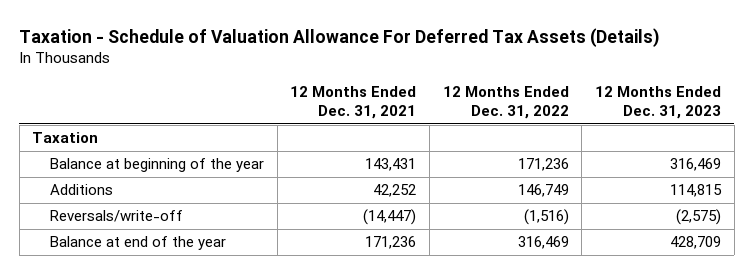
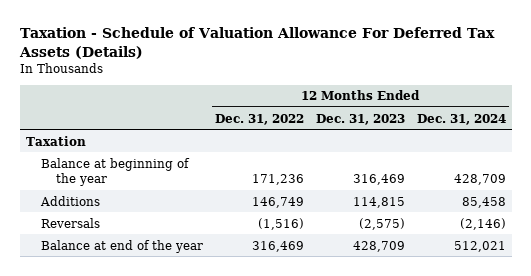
- | 12 Months Ended Dec. 31, 2021 | 12 Months Ended Dec. 31, 2022 | 12 Months Ended Dec. 31, 2023
+ | 12 Months Ended Dec. 31, 2022 | 12 Months Ended Dec. 31, 2023 | 12 Months Ended Dec. 31, 2024
- Reversals/write-off | (14,447) | (1,516) | (2,575)
+ Reversals | (1,516) | (2,575) | (2,146)

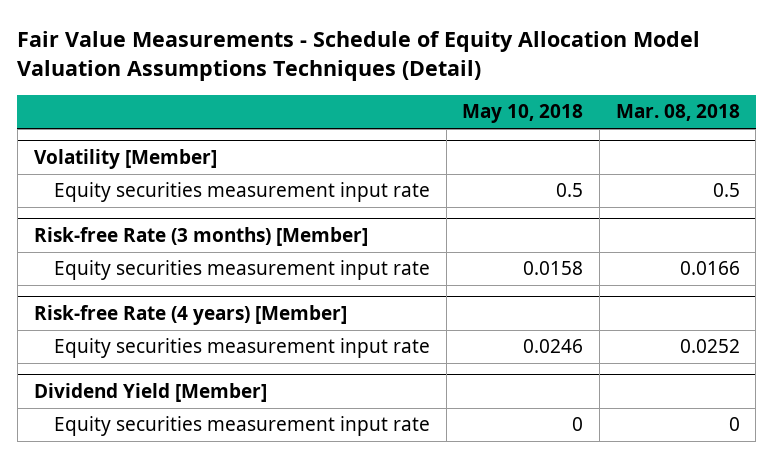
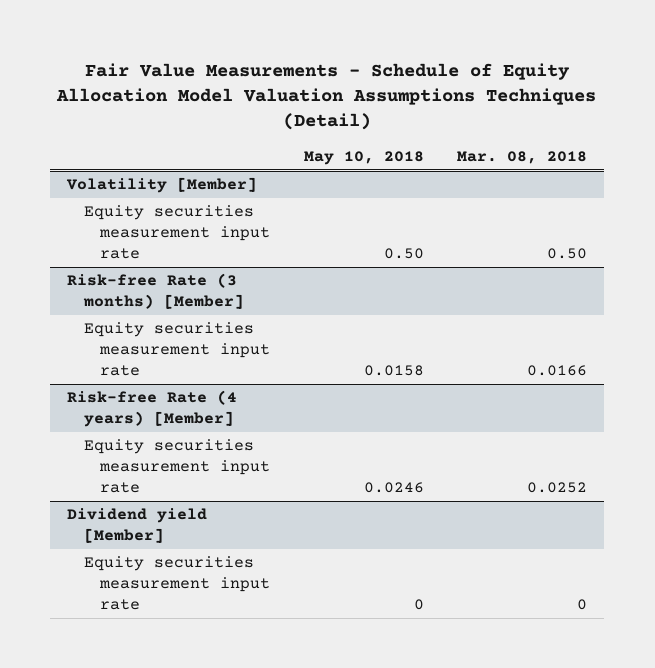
@ Volatility [Member]
- Equity securities measurement input rate | 0.5 | 0.5
+ Equity securities measurement input rate | 0.50 | 0.50
- Dividend Yield [Member]
+ Dividend yield [Member]

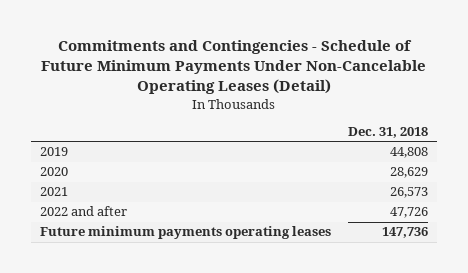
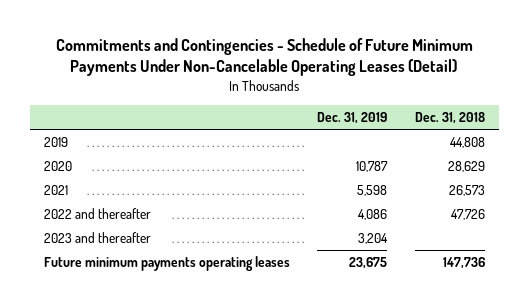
- | Dec. 31, 2018
+ | Dec. 31, 2019 | Dec. 31, 2018
- 2022 and after | 47,726
+ 2022 and thereafter | 4,086 | 47,726
+ 2023 and thereafter | 3,204 |

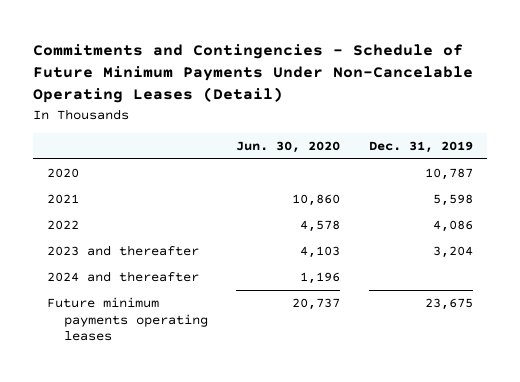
- | Dec. 31, 2019 | Dec. 31, 2018
+ | Jun. 30, 2020 | Dec. 31, 2019
- 2019 | | 44,808
- 2022 and thereafter | 4,086 | 47,726
+ 2022 | 4,578 | 4,086
+ 2024 and thereafter | 1,196 |

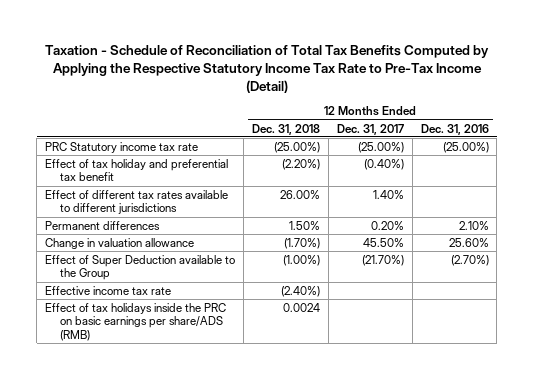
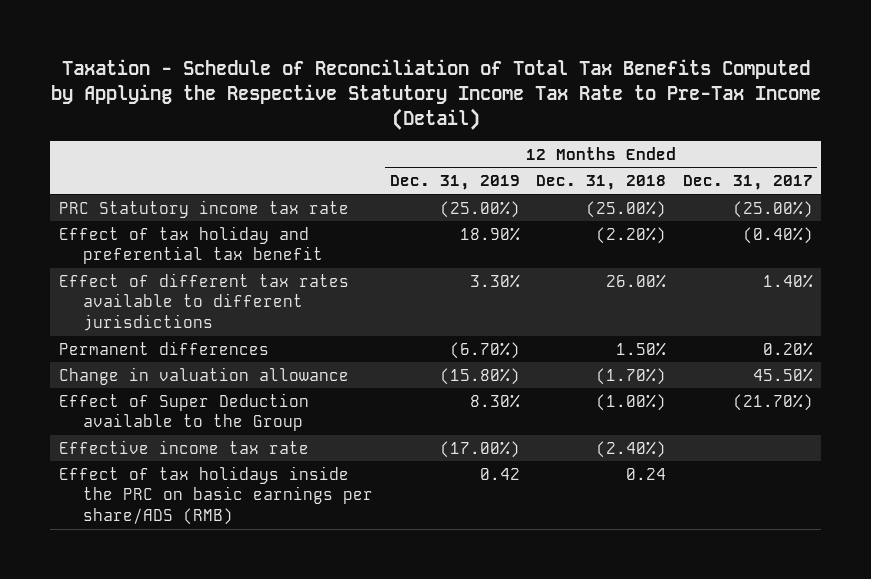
- | 12 Months Ended Dec. 31, 2018 | 12 Months Ended Dec. 31, 2017 | 12 Months Ended Dec. 31, 2016
+ | 12 Months Ended Dec. 31, 2019 | 12 Months Ended Dec. 31, 2018 | 12 Months Ended Dec. 31, 2017
- Effect of tax holidays inside the PRC on basic earnings per share/ADS (RMB) | 0.0024 | |
+ Effect of tax holidays inside the PRC on basic earnings per share/ADS (RMB) | 0.42 | 0.24 |

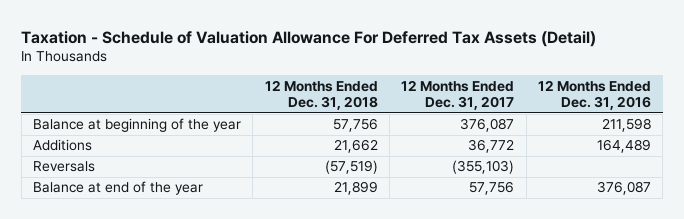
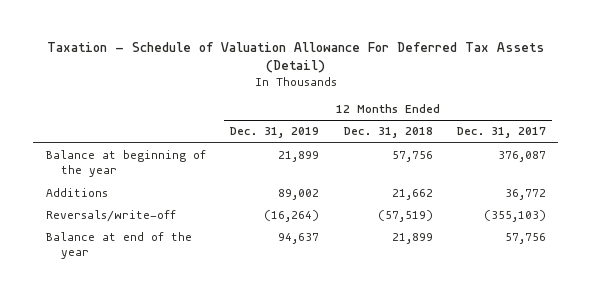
- | 12 Months Ended Dec. 31, 2018 | 12 Months Ended Dec. 31, 2017 | 12 Months Ended Dec. 31, 2016
+ | 12 Months Ended Dec. 31, 2019 | 12 Months Ended Dec. 31, 2018 | 12 Months Ended Dec. 31, 2017
- Reversals | (57,519) | (355,103) |
+ Reversals/write-off | (16,264) | (57,519) | (355,103)

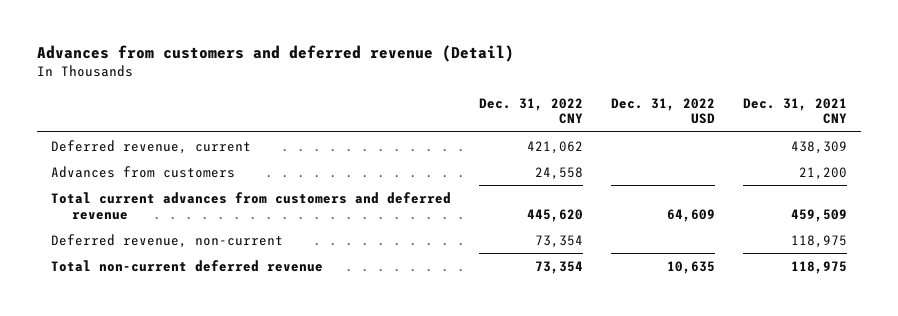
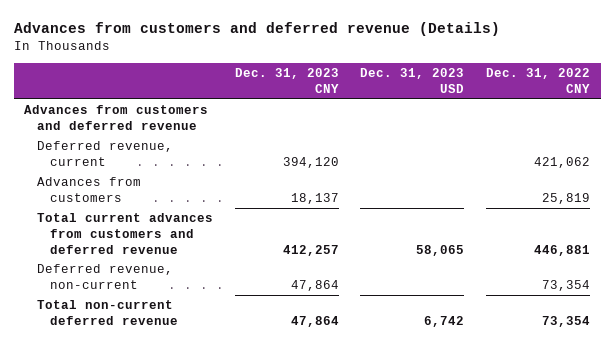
- Advances from customers and deferred revenue (Detail)
+ Advances from customers and deferred revenue (Details)
- | Dec. 31, 2022 CNY | Dec. 31, 2022 USD | Dec. 31, 2021 CNY
+ | Dec. 31, 2023 CNY | Dec. 31, 2023 USD | Dec. 31, 2022 CNY
+ Advances from customers and deferred revenue
- Advances from customers | 24,558 | | 21,200
- Total current advances from customers and deferred revenue | 445,620 | 64,609 | 459,509
+ Advances from customers | 18,137 | | 25,819
+ Total current advances from customers and deferred revenue | 412,257 | 58,065 | 446,881

